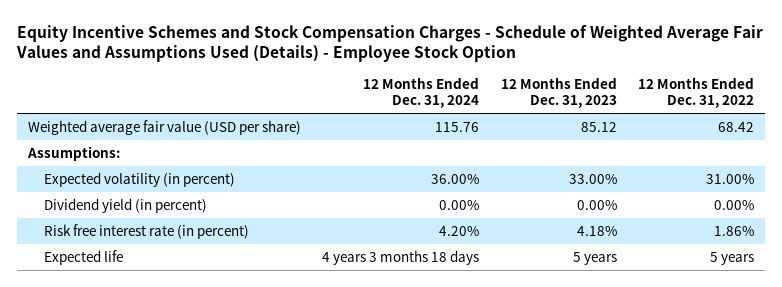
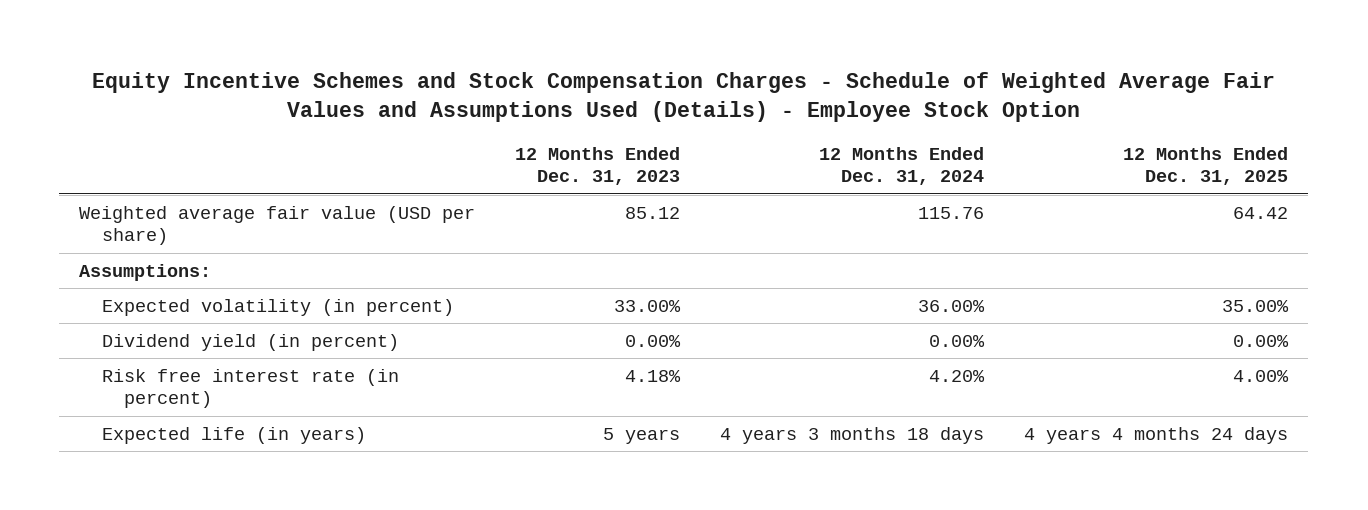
- | 12 Months Ended Dec. 31, 2024 | 12 Months Ended Dec. 31, 2023 | 12 Months Ended Dec. 31, 2022
+ | 12 Months Ended Dec. 31, 2023 | 12 Months Ended Dec. 31, 2024 | 12 Months Ended Dec. 31, 2025
- Expected life | 4 years 3 months 18 days | 5 years | 5 years
+ Expected life (in years) | 5 years | 4 years 3 months 18 days | 4 years 4 months 24 days

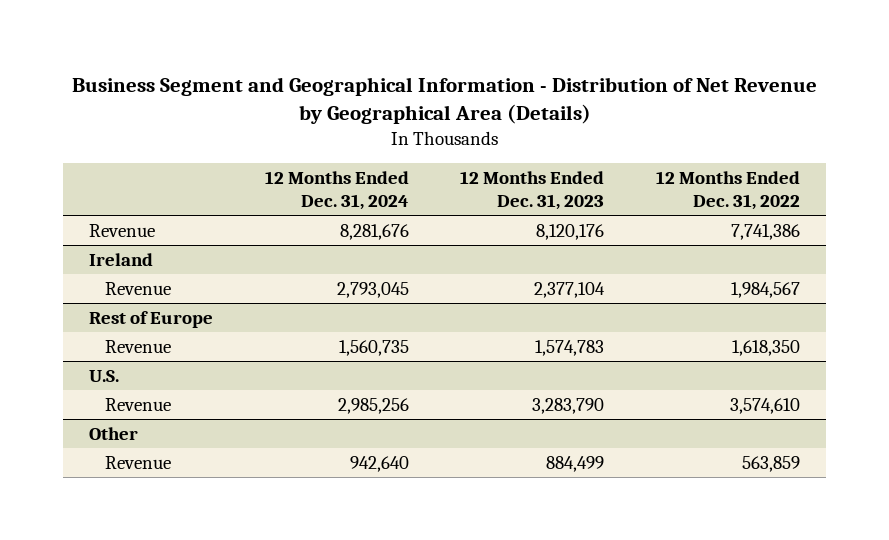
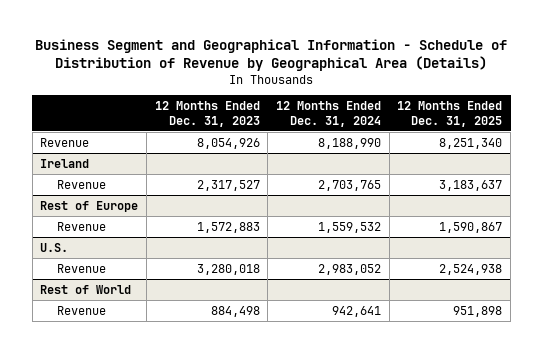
- Business Segment and Geographical Information - Distribution of Net Revenue by Geographical Area (Details)
+ Business Segment and Geographical Information - Schedule of Distribution of Revenue by Geographical Area (Details)
- | 12 Months Ended Dec. 31, 2024 | 12 Months Ended Dec. 31, 2023 | 12 Months Ended Dec. 31, 2022
+ | 12 Months Ended Dec. 31, 2023 | 12 Months Ended Dec. 31, 2024 | 12 Months Ended Dec. 31, 2025
- Revenue | 8,281,676 | 8,120,176 | 7,741,386
+ Revenue | 8,054,926 | 8,188,990 | 8,251,340
@ Ireland
- Revenue | 2,793,045 | 2,377,104 | 1,984,567
+ Revenue | 2,317,527 | 2,703,765 | 3,183,637
@ Rest of Europe
- Revenue | 1,560,735 | 1,574,783 | 1,618,350
+ Revenue | 1,572,883 | 1,559,532 | 1,590,867
@ U.S.
- Revenue | 2,985,256 | 3,283,790 | 3,574,610
- Other
- Revenue | 942,640 | 884,499 | 563,859
@ U.S.
+ Revenue | 3,280,018 | 2,983,052 | 2,524,938
+ Rest of World
+ Revenue | 884,498 | 942,641 | 951,898

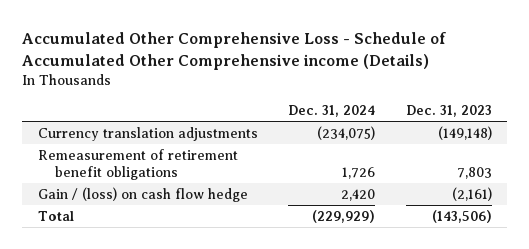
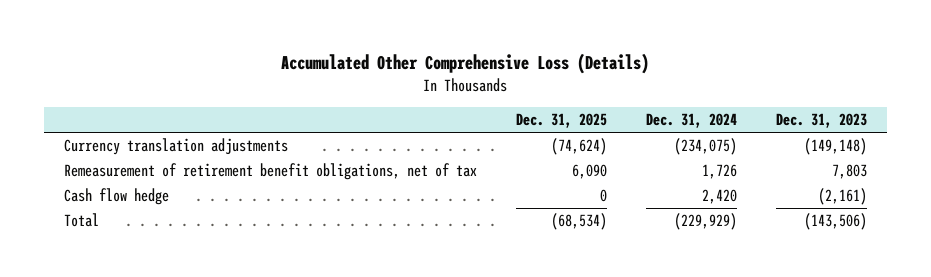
- Accumulated Other Comprehensive Loss - Schedule of Accumulated Other Comprehensive income (Details)
+ Accumulated Other Comprehensive Loss (Details)
- | Dec. 31, 2024 | Dec. 31, 2023
+ | Dec. 31, 2025 | Dec. 31, 2024 | Dec. 31, 2023
- Remeasurement of retirement benefit obligations | 1,726 | 7,803
- Gain / (loss) on cash flow hedge | 2,420 | (2,161)
+ Remeasurement of retirement benefit obligations, net of tax | 6,090 | 1,726 | 7,803
+ Cash flow hedge | 0 | 2,420 | (2,161)

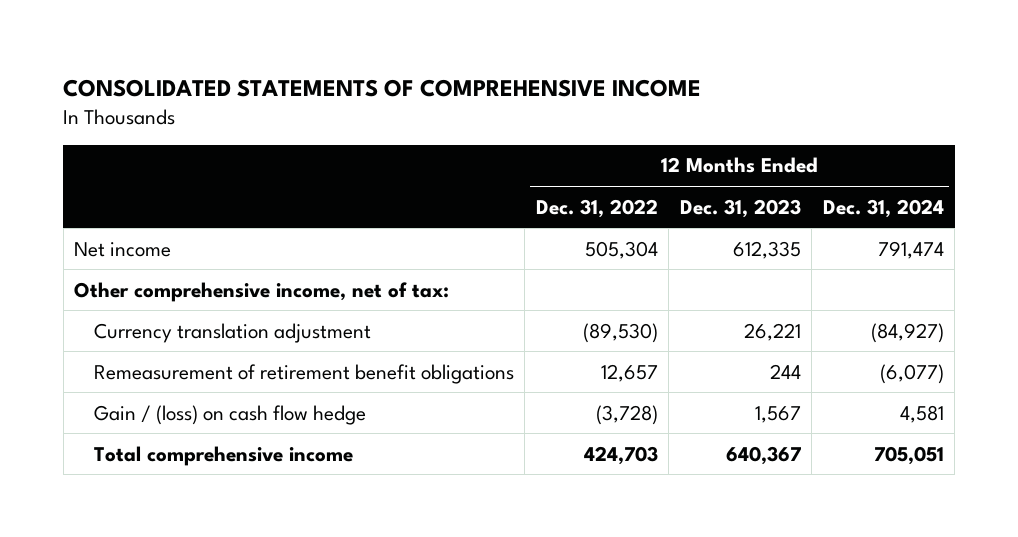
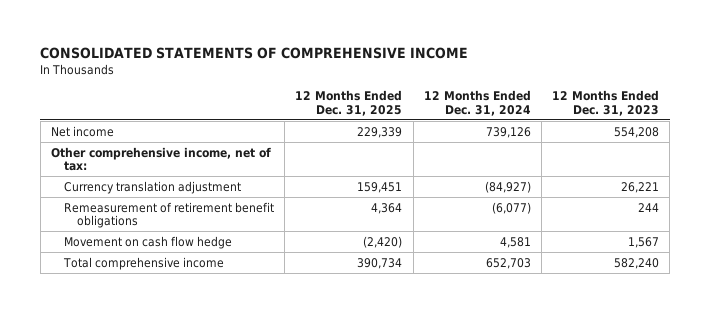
- | 12 Months Ended Dec. 31, 2022 | 12 Months Ended Dec. 31, 2023 | 12 Months Ended Dec. 31, 2024
+ | 12 Months Ended Dec. 31, 2025 | 12 Months Ended Dec. 31, 2024 | 12 Months Ended Dec. 31, 2023
- Net income | 505,304 | 612,335 | 791,474
+ Net income | 229,339 | 739,126 | 554,208
- Gain / (loss) on cash flow hedge | (3,728) | 1,567 | 4,581
- Total comprehensive income | 424,703 | 640,367 | 705,051
+ Movement on cash flow hedge | (2,420) | 4,581 | 1,567
+ Total comprehensive income | 390,734 | 652,703 | 582,240

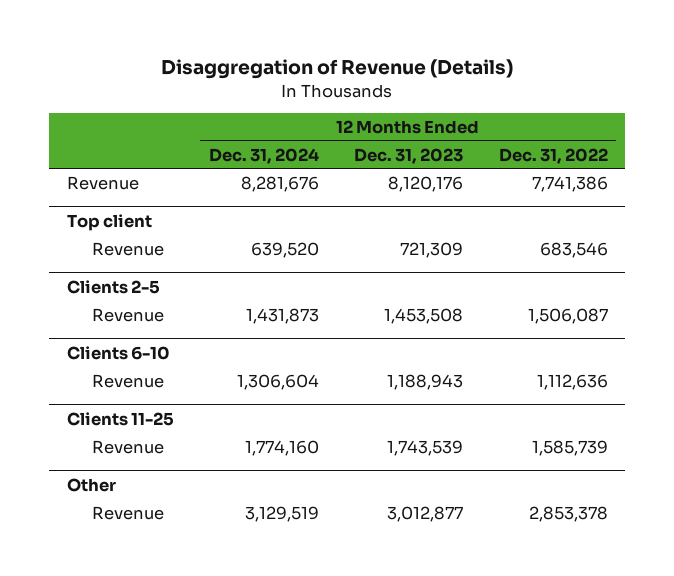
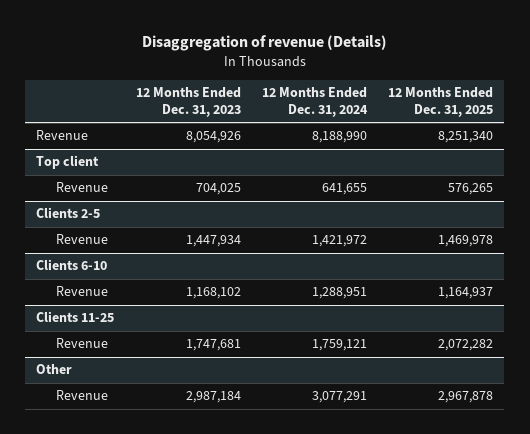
- Disaggregation of Revenue (Details)
+ Disaggregation of revenue (Details)
- | 12 Months Ended Dec. 31, 2024 | 12 Months Ended Dec. 31, 2023 | 12 Months Ended Dec. 31, 2022
+ | 12 Months Ended Dec. 31, 2023 | 12 Months Ended Dec. 31, 2024 | 12 Months Ended Dec. 31, 2025
- Revenue | 8,281,676 | 8,120,176 | 7,741,386
+ Revenue | 8,054,926 | 8,188,990 | 8,251,340
@ Top client
- Revenue | 639,520 | 721,309 | 683,546
+ Revenue | 704,025 | 641,655 | 576,265
@ Clients 2-5
- Revenue | 1,431,873 | 1,453,508 | 1,506,087
+ Revenue | 1,447,934 | 1,421,972 | 1,469,978
@ Clients 6-10
- Revenue | 1,306,604 | 1,188,943 | 1,112,636
+ Revenue | 1,168,102 | 1,288,951 | 1,164,937
@ Clients 11-25
- Revenue | 1,774,160 | 1,743,539 | 1,585,739
+ Revenue | 1,747,681 | 1,759,121 | 2,072,282
@ Other
- Revenue | 3,129,519 | 3,012,877 | 2,853,378
+ Revenue | 2,987,184 | 3,077,291 | 2,967,878

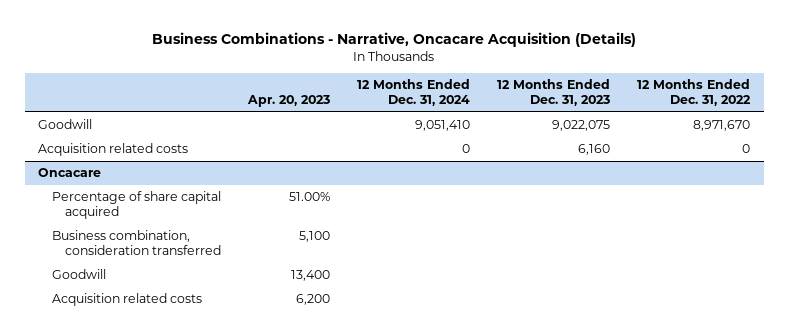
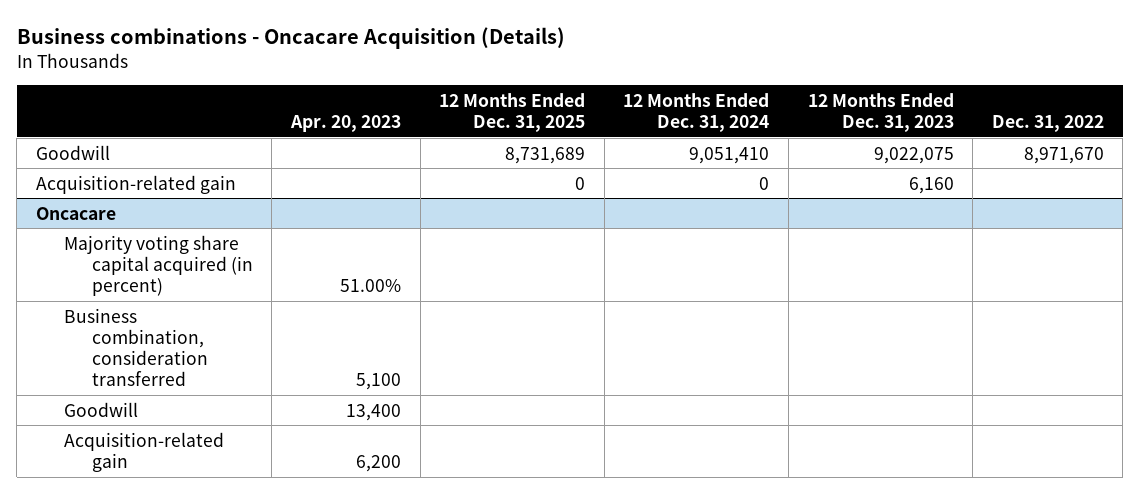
- Business Combinations - Narrative, Oncacare Acquisition (Details)
+ Business combinations - Oncacare Acquisition (Details)
- | Apr. 20, 2023 | 12 Months Ended Dec. 31, 2024 | 12 Months Ended Dec. 31, 2023 | 12 Months Ended Dec. 31, 2022
+ | Apr. 20, 2023 | 12 Months Ended Dec. 31, 2025 | 12 Months Ended Dec. 31, 2024 | 12 Months Ended Dec. 31, 2023 | Dec. 31, 2022
- Acquisition related costs | | 0 | 6,160 | 0
+ Acquisition-related gain | | 0 | 0 | 6,160 |
@ Oncacare
- Percentage of share capital acquired | 51.00% | | |
+ Majority voting share capital acquired (in percent) | 51.00% | | | |
- Acquisition related costs | 6,200 | | |
+ Acquisition-related gain | 6,200 | | | |

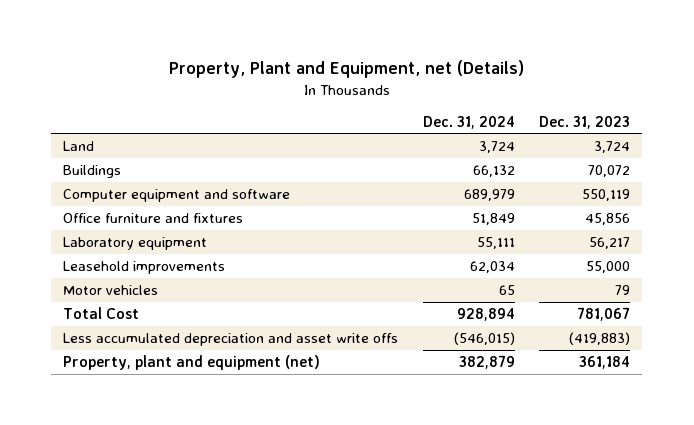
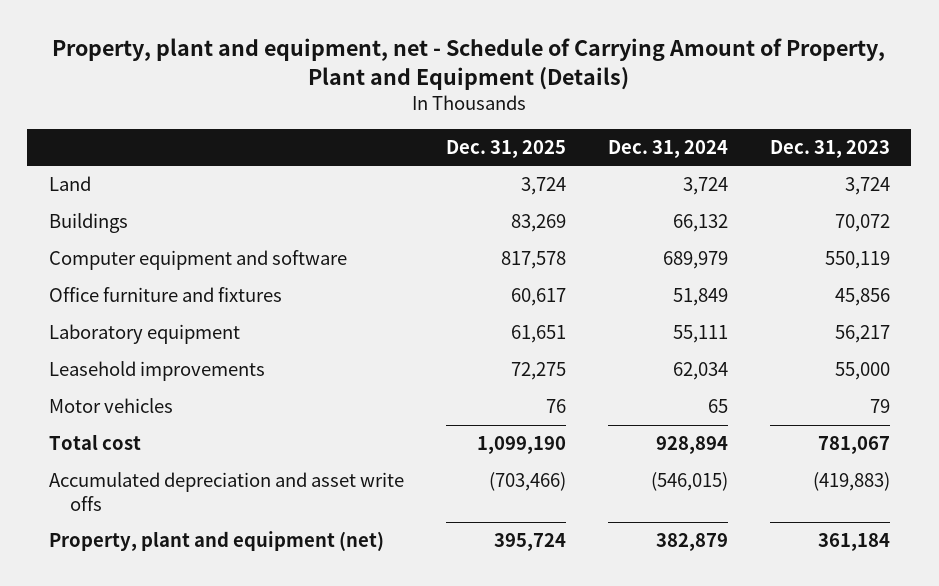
- Property, Plant and Equipment, net (Details)
+ Property, plant and equipment, net - Schedule of Carrying Amount of Property, Plant and Equipment (Details)
- | Dec. 31, 2024 | Dec. 31, 2023
+ | Dec. 31, 2025 | Dec. 31, 2024 | Dec. 31, 2023
- Total Cost | 928,894 | 781,067
- Less accumulated depreciation and asset write offs | (546,015) | (419,883)
+ Total cost | 1,099,190 | 928,894 | 781,067
+ Accumulated depreciation and asset write offs | (703,466) | (546,015) | (419,883)

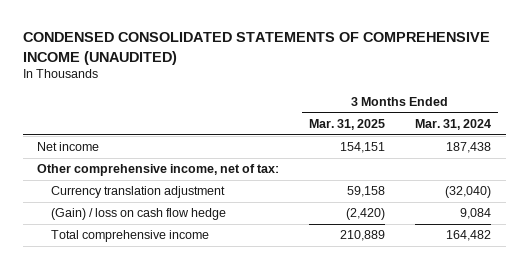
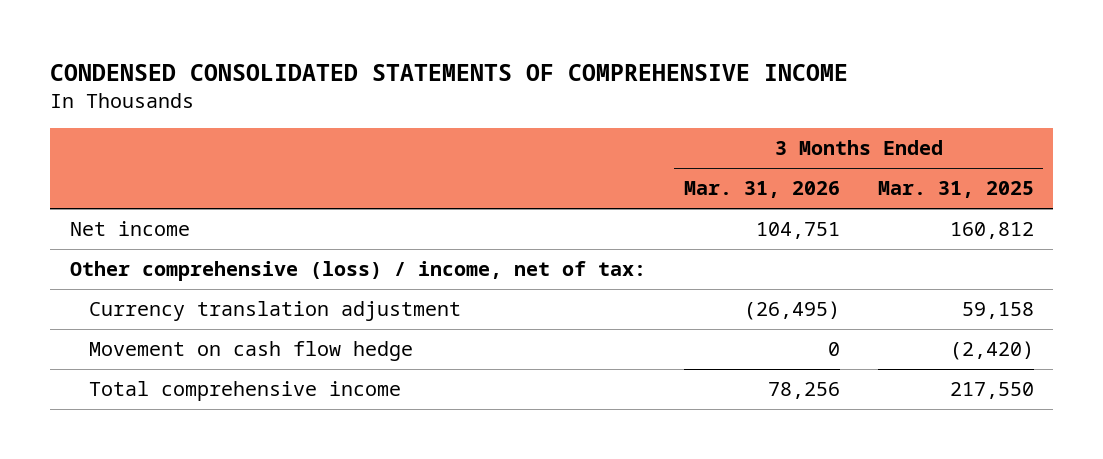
- CONDENSED CONSOLIDATED STATEMENTS OF COMPREHENSIVE INCOME (UNAUDITED)
+ CONDENSED CONSOLIDATED STATEMENTS OF COMPREHENSIVE INCOME
- | 3 Months Ended Mar. 31, 2025 | 3 Months Ended Mar. 31, 2024
+ | 3 Months Ended Mar. 31, 2026 | 3 Months Ended Mar. 31, 2025
- Net income | 154,151 | 187,438
- Other comprehensive income, net of tax:
+ Net income | 104,751 | 160,812
+ Other comprehensive (loss) / income, net of tax:
- (Gain) / loss on cash flow hedge | (2,420) | 9,084
- Total comprehensive income | 210,889 | 164,482
+ Movement on cash flow hedge | 0 | (2,420)
+ Total comprehensive income | 78,256 | 217,550

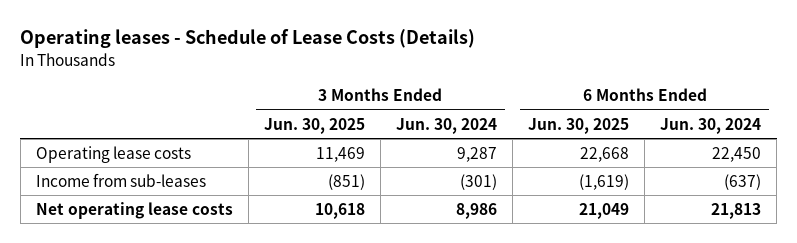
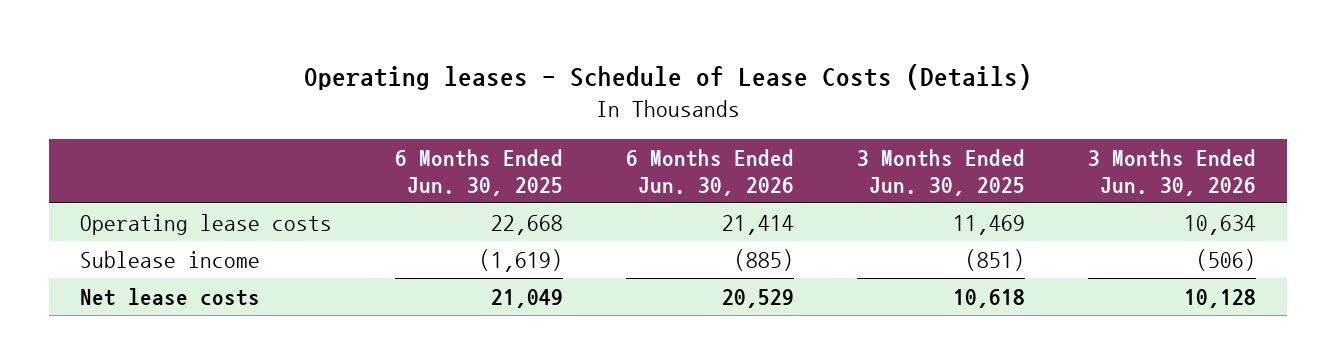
- | 3 Months Ended Jun. 30, 2025 | 3 Months Ended Jun. 30, 2024 | 6 Months Ended Jun. 30, 2025 | 6 Months Ended Jun. 30, 2024
+ | 6 Months Ended Jun. 30, 2025 | 6 Months Ended Jun. 30, 2026 | 3 Months Ended Jun. 30, 2025 | 3 Months Ended Jun. 30, 2026
- Income from sub-leases | (851) | (301) | (1,619) | (637)
- Net operating lease costs | 10,618 | 8,986 | 21,049 | 21,813
+ Sublease income | (1,619) | (885) | (851) | (506)
+ Net lease costs | 21,049 | 20,529 | 10,618 | 10,128

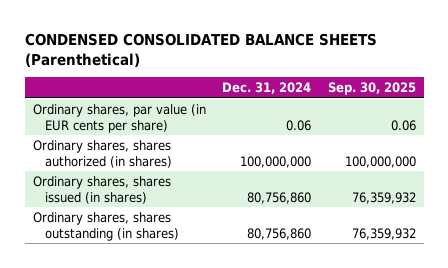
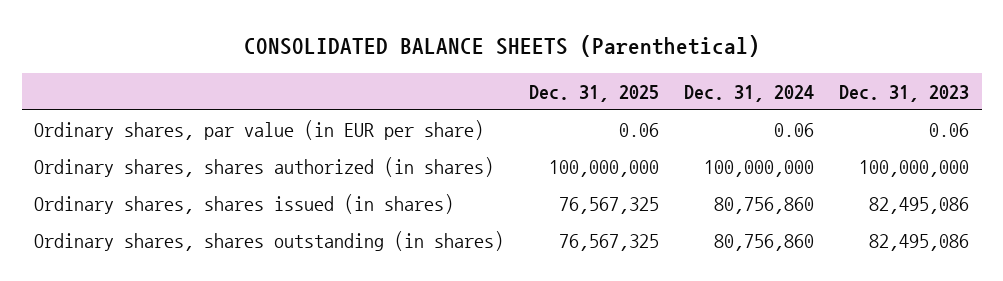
- CONDENSED CONSOLIDATED BALANCE SHEETS (Parenthetical)
+ CONSOLIDATED BALANCE SHEETS (Parenthetical)
- | Dec. 31, 2024 | Sep. 30, 2025
+ | Dec. 31, 2025 | Dec. 31, 2024 | Dec. 31, 2023
- Ordinary shares, par value (in EUR cents per share) | 0.06 | 0.06
+ Ordinary shares, par value (in EUR per share) | 0.06 | 0.06 | 0.06

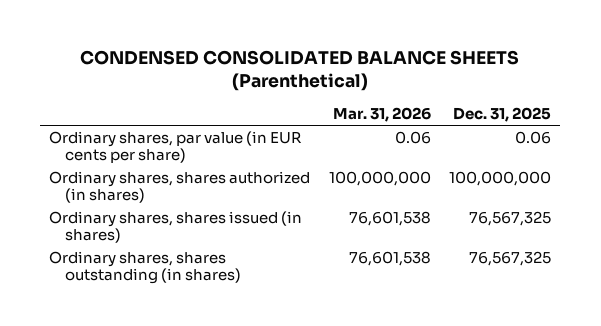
- CONSOLIDATED BALANCE SHEETS (Parenthetical)
+ CONDENSED CONSOLIDATED BALANCE SHEETS (Parenthetical)
- | Dec. 31, 2025 | Dec. 31, 2024 | Dec. 31, 2023
+ | Mar. 31, 2026 | Dec. 31, 2025
- Ordinary shares, par value (in EUR per share) | 0.06 | 0.06 | 0.06
+ Ordinary shares, par value (in EUR cents per share) | 0.06 | 0.06

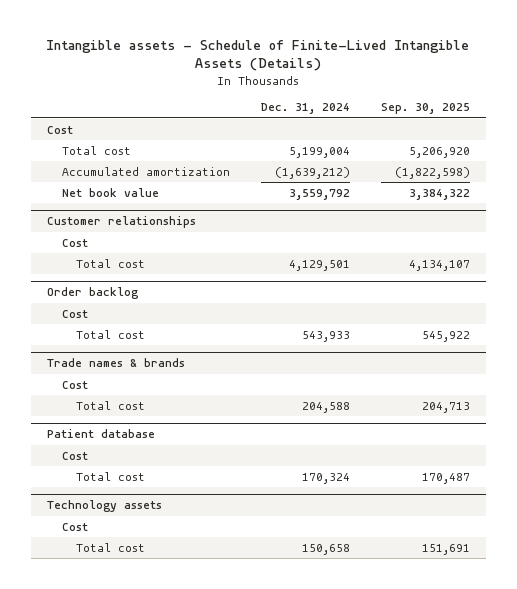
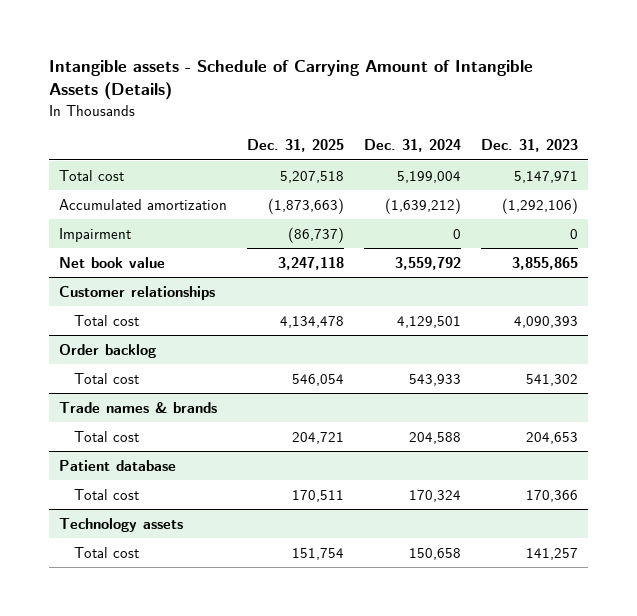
- Intangible assets - Schedule of Finite-Lived Intangible Assets (Details)
+ Intangible assets - Schedule of Carrying Amount of Intangible Assets (Details)
- | Dec. 31, 2024 | Sep. 30, 2025
+ | Dec. 31, 2025 | Dec. 31, 2024 | Dec. 31, 2023
- Cost
+ Impairment | (86,737) | 0 | 0
@ Customer relationships
- Cost
@ Order backlog
- Cost
@ Trade names & brands
- Cost
@ Patient database
- Cost
@ Technology assets
- Cost

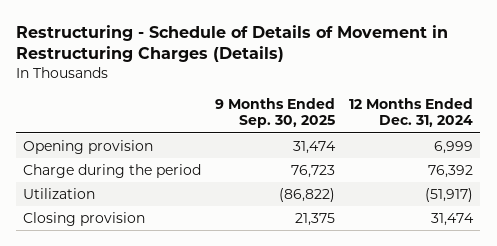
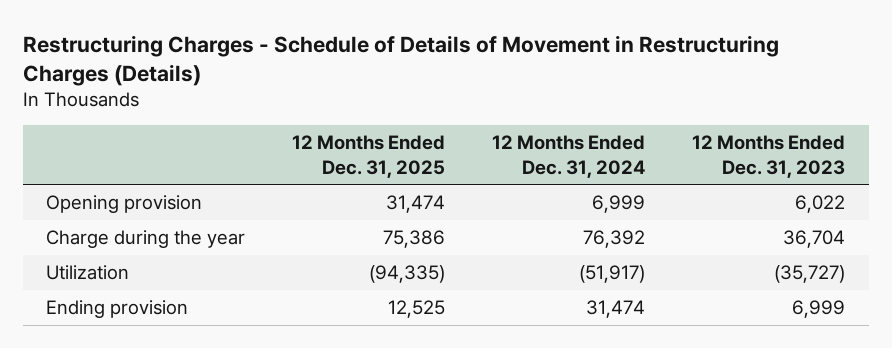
- Restructuring - Schedule of Details of Movement in Restructuring Charges (Details)
+ Restructuring Charges - Schedule of Details of Movement in Restructuring Charges (Details)
- | 9 Months Ended Sep. 30, 2025 | 12 Months Ended Dec. 31, 2024
+ | 12 Months Ended Dec. 31, 2025 | 12 Months Ended Dec. 31, 2024 | 12 Months Ended Dec. 31, 2023
- Charge during the period | 76,723 | 76,392
+ Charge during the year | 75,386 | 76,392 | 36,704
- Closing provision | 21,375 | 31,474
+ Ending provision | 12,525 | 31,474 | 6,999

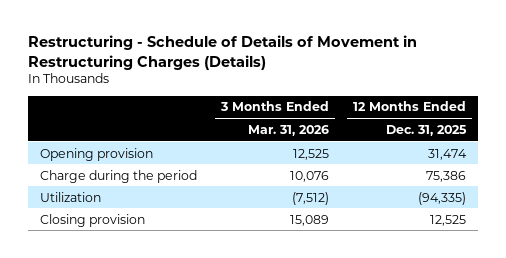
- Restructuring Charges - Schedule of Details of Movement in Restructuring Charges (Details)
+ Restructuring - Schedule of Details of Movement in Restructuring Charges (Details)
- | 12 Months Ended Dec. 31, 2025 | 12 Months Ended Dec. 31, 2024 | 12 Months Ended Dec. 31, 2023
+ | 3 Months Ended Mar. 31, 2026 | 12 Months Ended Dec. 31, 2025
- Charge during the year | 75,386 | 76,392 | 36,704
+ Charge during the period | 10,076 | 75,386
- Ending provision | 12,525 | 31,474 | 6,999
+ Closing provision | 15,089 | 12,525

